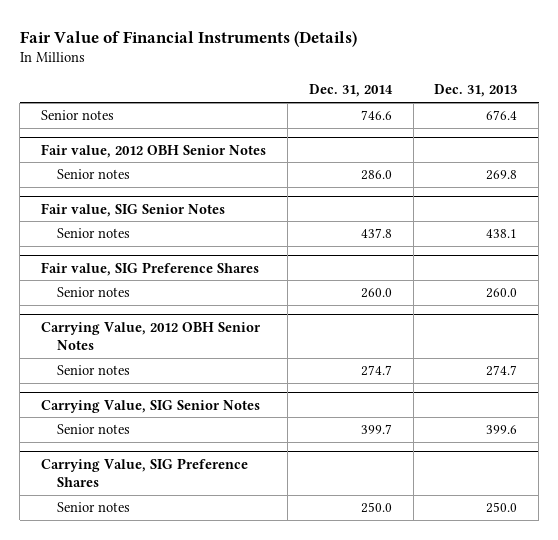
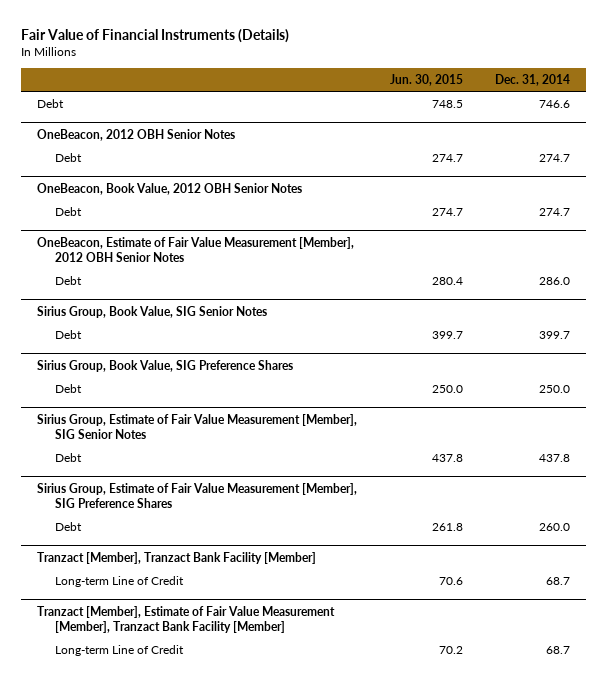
- | Dec. 31, 2014 | Dec. 31, 2013
+ | Jun. 30, 2015 | Dec. 31, 2014
- Senior notes | 746.6 | 676.4
- Fair value, 2012 OBH Senior Notes
- Senior notes | 286.0 | 269.8
- Fair value, SIG Senior Notes
- Senior notes | 437.8 | 438.1
- Fair value, SIG Preference Shares
- Senior notes | 260.0 | 260.0
- Carrying Value, 2012 OBH Senior Notes
- Senior notes | 274.7 | 274.7
- Carrying Value, SIG Senior Notes
- Senior notes | 399.7 | 399.6
- Carrying Value, SIG Preference Shares
- Senior notes | 250.0 | 250.0
+ Debt | 748.5 | 746.6
+ OneBeacon, 2012 OBH Senior Notes
+ Debt | 274.7 | 274.7
+ OneBeacon, Book Value, 2012 OBH Senior Notes
+ Debt | 274.7 | 274.7
+ OneBeacon, Estimate of Fair Value Measurement [Member], 2012 OBH Senior Notes
+ Debt | 280.4 | 286.0
+ Sirius Group, Book Value, SIG Senior Notes
+ Debt | 399.7 | 399.7
+ Sirius Group, Book Value, SIG Preference Shares
+ Debt | 250.0 | 250.0
+ Sirius Group, Estimate of Fair Value Measurement [Member], SIG Senior Notes
+ Debt | 437.8 | 437.8
+ Sirius Group, Estimate of Fair Value Measurement [Member], SIG Preference Shares
+ Debt | 261.8 | 260.0
+ Tranzact [Member], Tranzact Bank Facility [Member]
+ Long-term Line of Credit | 70.6 | 68.7
+ Tranzact [Member], Estimate of Fair Value Measurement [Member], Tranzact Bank Facility [Member]
+ Long-term Line of Credit | 70.2 | 68.7

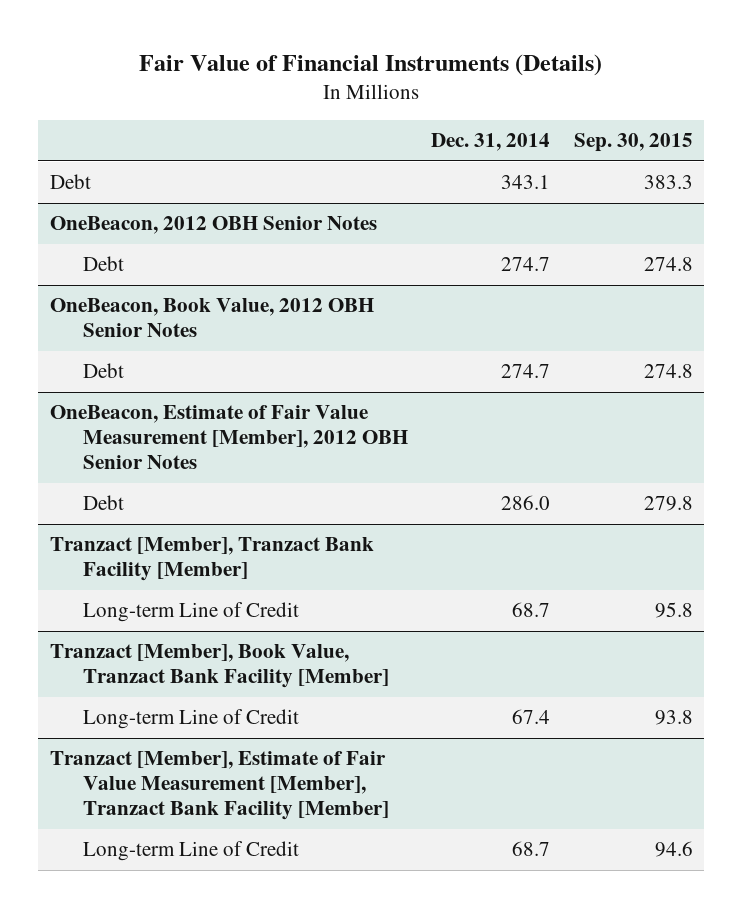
- | Jun. 30, 2015 | Dec. 31, 2014
+ | Dec. 31, 2014 | Sep. 30, 2015
- Debt | 748.5 | 746.6
+ Debt | 343.1 | 383.3
- Sirius Group, Book Value, SIG Senior Notes
- Debt | 399.7 | 399.7
- Sirius Group, Book Value, SIG Preference Shares
- Debt | 250.0 | 250.0
- Sirius Group, Estimate of Fair Value Measurement [Member], SIG Senior Notes
- Debt | 437.8 | 437.8
- Sirius Group, Estimate of Fair Value Measurement [Member], SIG Preference Shares
- Debt | 261.8 | 260.0
+ Tranzact [Member], Book Value, Tranzact Bank Facility [Member]
+ Long-term Line of Credit | 67.4 | 93.8

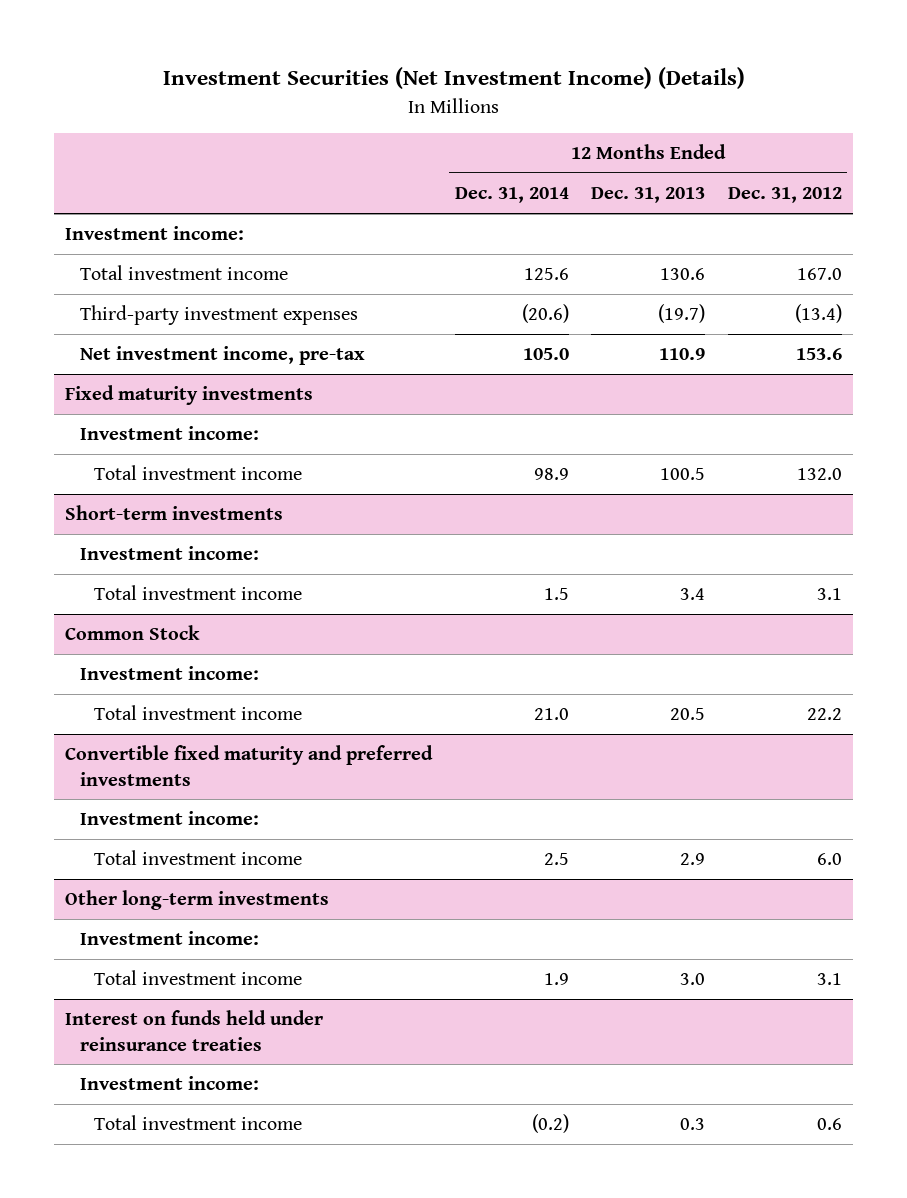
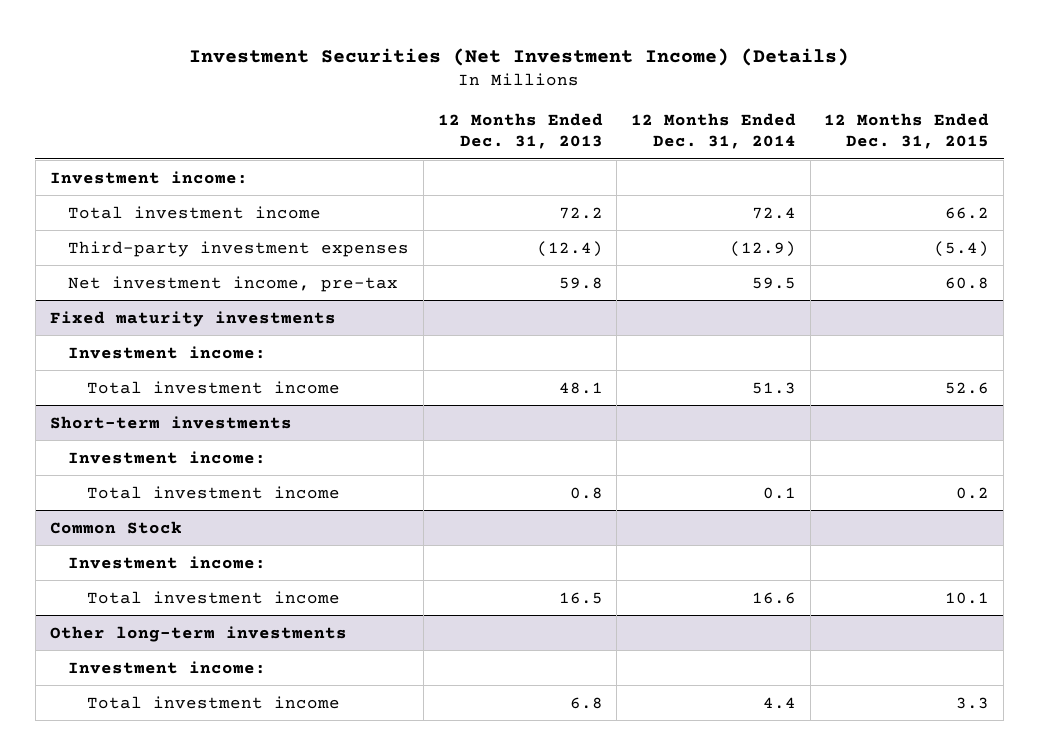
- | 12 Months Ended Dec. 31, 2014 | 12 Months Ended Dec. 31, 2013 | 12 Months Ended Dec. 31, 2012
+ | 12 Months Ended Dec. 31, 2013 | 12 Months Ended Dec. 31, 2014 | 12 Months Ended Dec. 31, 2015
- Total investment income | 125.6 | 130.6 | 167.0
- Third-party investment expenses | (20.6) | (19.7) | (13.4)
- Net investment income, pre-tax | 105.0 | 110.9 | 153.6
+ Total investment income | 72.2 | 72.4 | 66.2
+ Third-party investment expenses | (12.4) | (12.9) | (5.4)
+ Net investment income, pre-tax | 59.8 | 59.5 | 60.8
@ Fixed maturity investments
- Total investment income | 98.9 | 100.5 | 132.0
+ Total investment income | 48.1 | 51.3 | 52.6
@ Short-term investments
- Total investment income | 1.5 | 3.4 | 3.1
+ Total investment income | 0.8 | 0.1 | 0.2
@ Common Stock
- Total investment income | 21.0 | 20.5 | 22.2
- Convertible fixed maturity and preferred investments
- Investment income:
- Total investment income | 2.5 | 2.9 | 6.0
@ Common Stock
+ Total investment income | 16.5 | 16.6 | 10.1
@ Other long-term investments
- Total investment income | 1.9 | 3.0 | 3.1
- Interest on funds held under reinsurance treaties
- Investment income:
- Total investment income | (0.2) | 0.3 | 0.6
@ Other long-term investments
+ Total investment income | 6.8 | 4.4 | 3.3

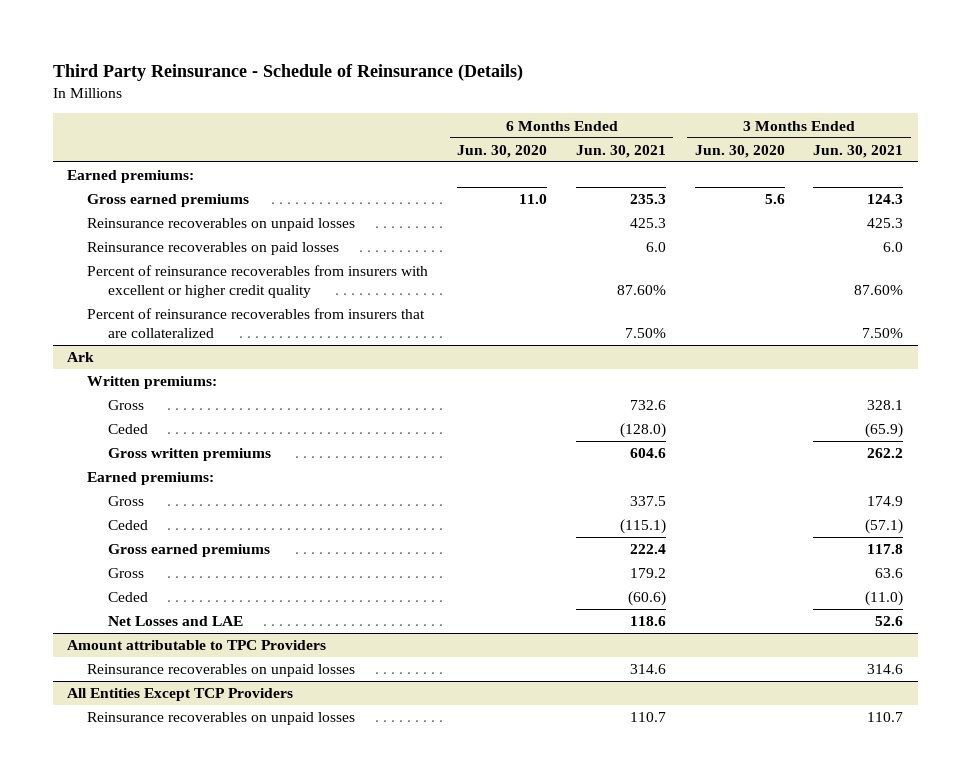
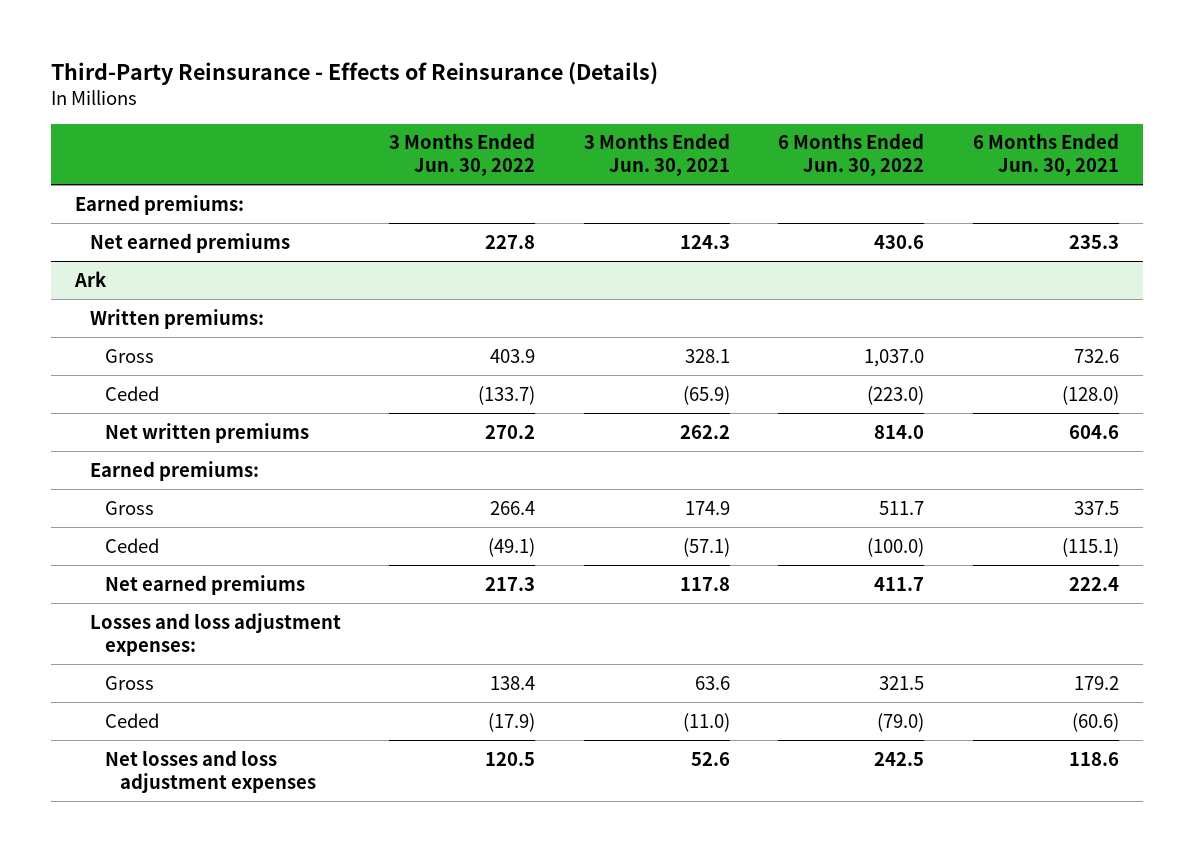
- Third Party Reinsurance - Schedule of Reinsurance (Details)
+ Third-Party Reinsurance - Effects of Reinsurance (Details)
- | 6 Months Ended Jun. 30, 2020 | 6 Months Ended Jun. 30, 2021 | 3 Months Ended Jun. 30, 2020 | 3 Months Ended Jun. 30, 2021
+ | 3 Months Ended Jun. 30, 2022 | 3 Months Ended Jun. 30, 2021 | 6 Months Ended Jun. 30, 2022 | 6 Months Ended Jun. 30, 2021
- Gross earned premiums | 11.0 | 235.3 | 5.6 | 124.3
- Reinsurance recoverables on unpaid losses | | 425.3 | | 425.3
- Reinsurance recoverables on paid losses | | 6.0 | | 6.0
- Percent of reinsurance recoverables from insurers with excellent or higher credit quality | | 87.60% | | 87.60%
- Percent of reinsurance recoverables from insurers that are collateralized | | 7.50% | | 7.50%
+ Net earned premiums | 227.8 | 124.3 | 430.6 | 235.3
@ Ark
- Gross written premiums | | 604.6 | | 262.2
+ Net written premiums | 270.2 | 262.2 | 814.0 | 604.6
- Gross earned premiums | | 222.4 | | 117.8
+ Net earned premiums | 217.3 | 117.8 | 411.7 | 222.4
+ Losses and loss adjustment expenses:
- Net Losses and LAE | | 118.6 | | 52.6
- Amount attributable to TPC Providers
- Reinsurance recoverables on unpaid losses | | 314.6 | | 314.6
- All Entities Except TCP Providers
- Reinsurance recoverables on unpaid losses | | 110.7 | | 110.7
@ Ark
+ Net losses and loss adjustment expenses | 120.5 | 52.6 | 242.5 | 118.6

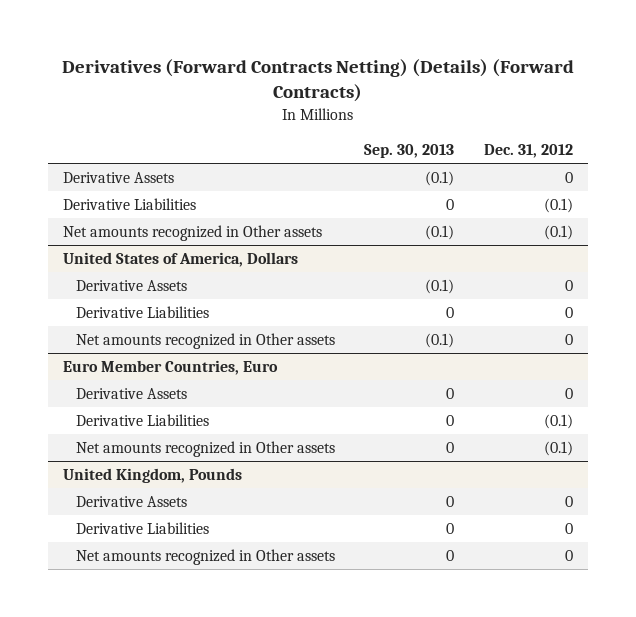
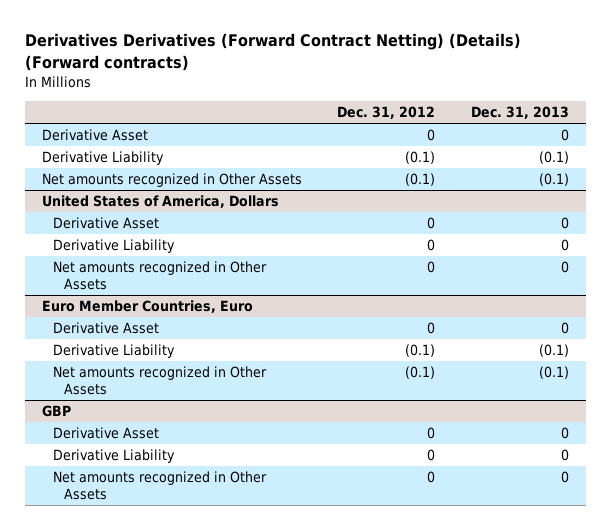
- Derivatives (Forward Contracts Netting) (Details) (Forward Contracts)
+ Derivatives Derivatives (Forward Contract Netting) (Details) (Forward contracts)
- | Sep. 30, 2013 | Dec. 31, 2012
+ | Dec. 31, 2012 | Dec. 31, 2013
- Derivative Assets | (0.1) | 0
- Derivative Liabilities | 0 | (0.1)
- Net amounts recognized in Other assets | (0.1) | (0.1)
+ Derivative Asset | 0 | 0
+ Derivative Liability | (0.1) | (0.1)
+ Net amounts recognized in Other Assets | (0.1) | (0.1)
@ United States of America, Dollars
- Derivative Assets | (0.1) | 0
- Derivative Liabilities | 0 | 0
- Net amounts recognized in Other assets | (0.1) | 0
+ Derivative Asset | 0 | 0
+ Derivative Liability | 0 | 0
+ Net amounts recognized in Other Assets | 0 | 0
@ Euro Member Countries, Euro
- Derivative Assets | 0 | 0
- Derivative Liabilities | 0 | (0.1)
- Net amounts recognized in Other assets | 0 | (0.1)
- United Kingdom, Pounds
- Derivative Assets | 0 | 0
- Derivative Liabilities | 0 | 0
- Net amounts recognized in Other assets | 0 | 0
@ Euro Member Countries, Euro
+ Derivative Asset | 0 | 0
+ Derivative Liability | (0.1) | (0.1)
+ Net amounts recognized in Other Assets | (0.1) | (0.1)
+ GBP
+ Derivative Asset | 0 | 0
+ Derivative Liability | 0 | 0
+ Net amounts recognized in Other Assets | 0 | 0

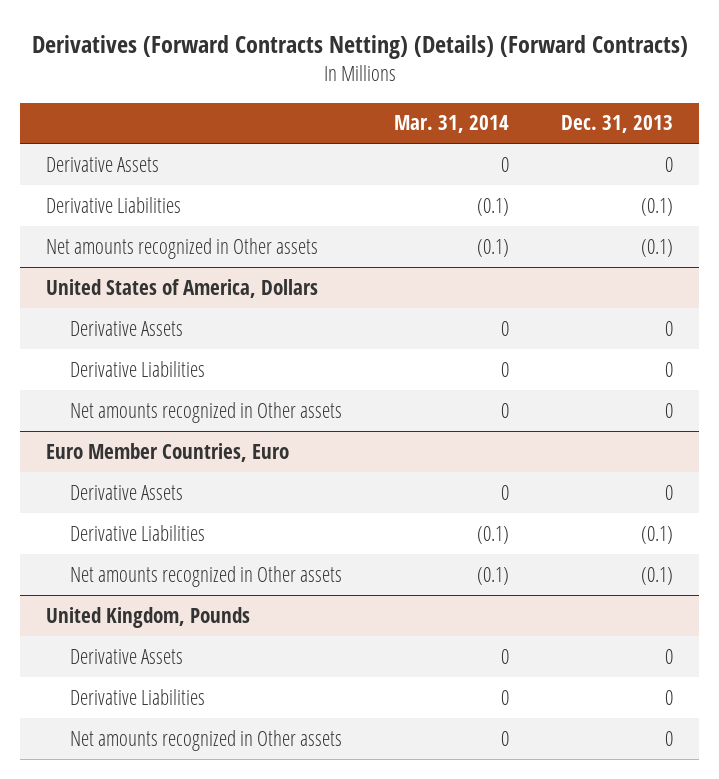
- Derivatives Derivatives (Forward Contract Netting) (Details) (Forward contracts)
+ Derivatives (Forward Contracts Netting) (Details) (Forward Contracts)
- | Dec. 31, 2012 | Dec. 31, 2013
+ | Mar. 31, 2014 | Dec. 31, 2013
- Derivative Asset | 0 | 0
- Derivative Liability | (0.1) | (0.1)
- Net amounts recognized in Other Assets | (0.1) | (0.1)
+ Derivative Assets | 0 | 0
+ Derivative Liabilities | (0.1) | (0.1)
+ Net amounts recognized in Other assets | (0.1) | (0.1)
@ United States of America, Dollars
- Derivative Asset | 0 | 0
- Derivative Liability | 0 | 0
- Net amounts recognized in Other Assets | 0 | 0
+ Derivative Assets | 0 | 0
+ Derivative Liabilities | 0 | 0
+ Net amounts recognized in Other assets | 0 | 0
@ Euro Member Countries, Euro
- Derivative Asset | 0 | 0
- Derivative Liability | (0.1) | (0.1)
- Net amounts recognized in Other Assets | (0.1) | (0.1)
- GBP
- Derivative Asset | 0 | 0
- Derivative Liability | 0 | 0
- Net amounts recognized in Other Assets | 0 | 0
@ Euro Member Countries, Euro
+ Derivative Assets | 0 | 0
+ Derivative Liabilities | (0.1) | (0.1)
+ Net amounts recognized in Other assets | (0.1) | (0.1)
+ United Kingdom, Pounds
+ Derivative Assets | 0 | 0
+ Derivative Liabilities | 0 | 0
+ Net amounts recognized in Other assets | 0 | 0

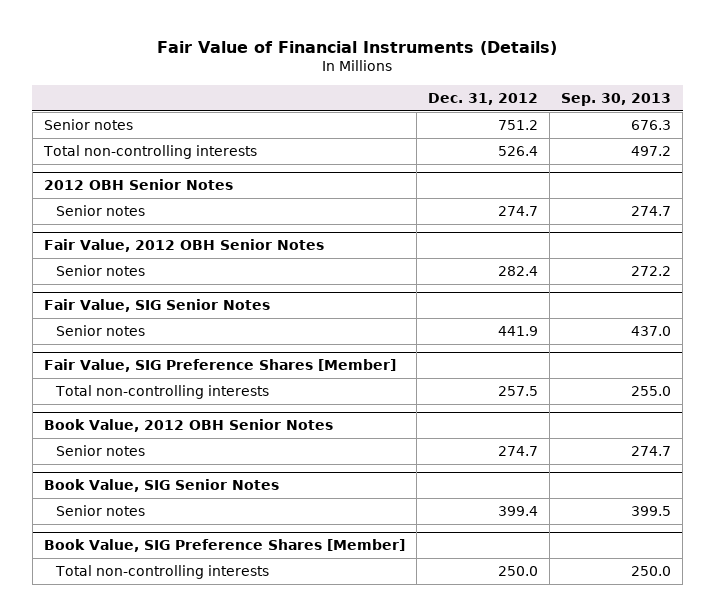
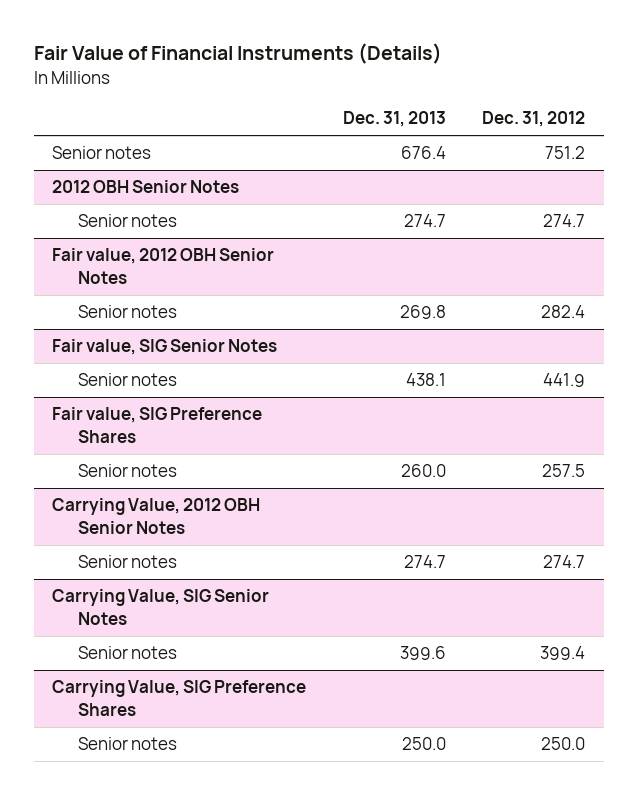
- | Dec. 31, 2012 | Sep. 30, 2013
+ | Dec. 31, 2013 | Dec. 31, 2012
- Total non-controlling interests | 526.4 | 497.2
- Fair Value, 2012 OBH Senior Notes
+ Fair value, 2012 OBH Senior Notes
- Fair Value, SIG Senior Notes
+ Fair value, SIG Senior Notes
- Fair Value, SIG Preference Shares [Member]
- Total non-controlling interests | 257.5 | 255.0
- Book Value, 2012 OBH Senior Notes
+ Fair value, SIG Preference Shares
+ Senior notes | 260.0 | 257.5
+ Carrying Value, 2012 OBH Senior Notes
- Book Value, SIG Senior Notes
+ Carrying Value, SIG Senior Notes
- Book Value, SIG Preference Shares [Member]
- Total non-controlling interests | 250.0 | 250.0
+ Carrying Value, SIG Preference Shares
+ Senior notes | 250.0 | 250.0

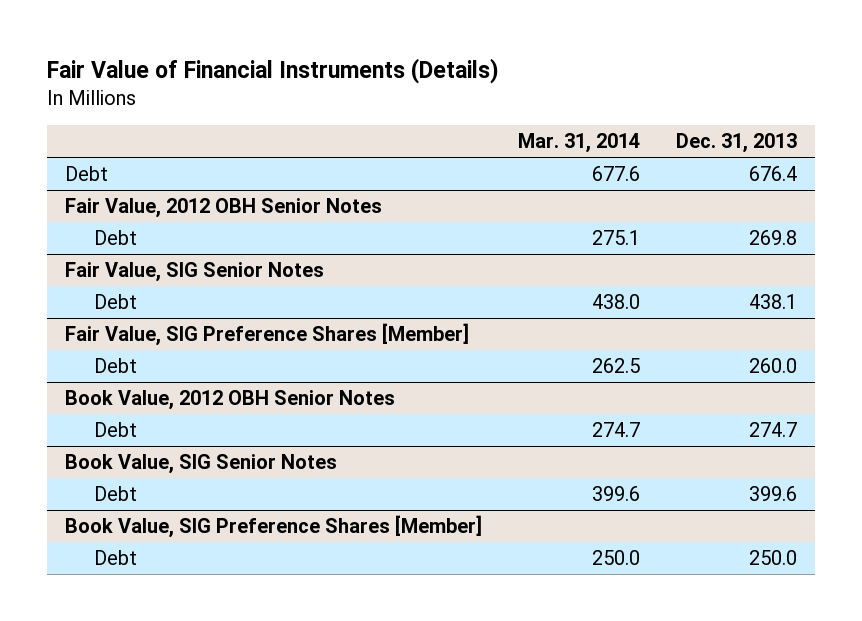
- | Dec. 31, 2013 | Dec. 31, 2012
+ | Mar. 31, 2014 | Dec. 31, 2013
- Senior notes | 676.4 | 751.2
- 2012 OBH Senior Notes
- Senior notes | 274.7 | 274.7
- Fair value, 2012 OBH Senior Notes
- Senior notes | 269.8 | 282.4
- Fair value, SIG Senior Notes
- Senior notes | 438.1 | 441.9
- Fair value, SIG Preference Shares
- Senior notes | 260.0 | 257.5
- Carrying Value, 2012 OBH Senior Notes
- Senior notes | 274.7 | 274.7
- Carrying Value, SIG Senior Notes
- Senior notes | 399.6 | 399.4
- Carrying Value, SIG Preference Shares
- Senior notes | 250.0 | 250.0
+ Debt | 677.6 | 676.4
+ Fair Value, 2012 OBH Senior Notes
+ Debt | 275.1 | 269.8
+ Fair Value, SIG Senior Notes
+ Debt | 438.0 | 438.1
+ Fair Value, SIG Preference Shares [Member]
+ Debt | 262.5 | 260.0
+ Book Value, 2012 OBH Senior Notes
+ Debt | 274.7 | 274.7
+ Book Value, SIG Senior Notes
+ Debt | 399.6 | 399.6
+ Book Value, SIG Preference Shares [Member]
+ Debt | 250.0 | 250.0

